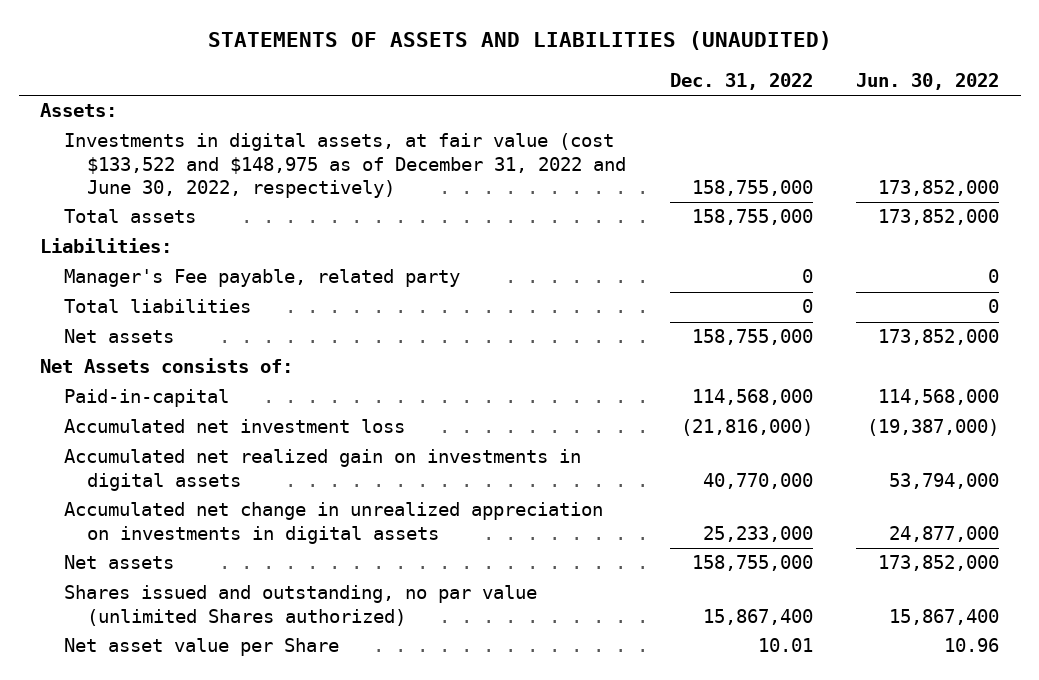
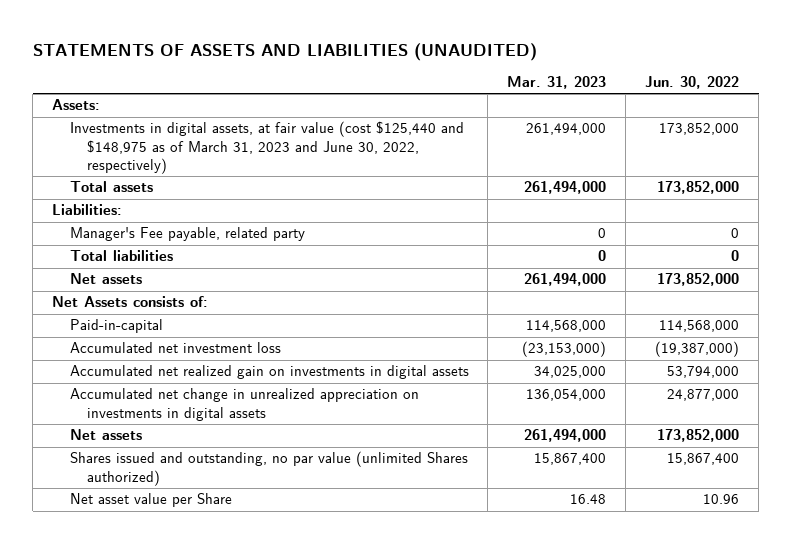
- | Dec. 31, 2022 | Jun. 30, 2022
+ | Mar. 31, 2023 | Jun. 30, 2022
- Investments in digital assets, at fair value (cost $133,522 and $148,975 as of December 31, 2022 and June 30, 2022, respectively) | 158,755,000 | 173,852,000
+ Investments in digital assets, at fair value (cost $125,440 and $148,975 as of March 31, 2023 and June 30, 2022, respectively) | 261,494,000 | 173,852,000

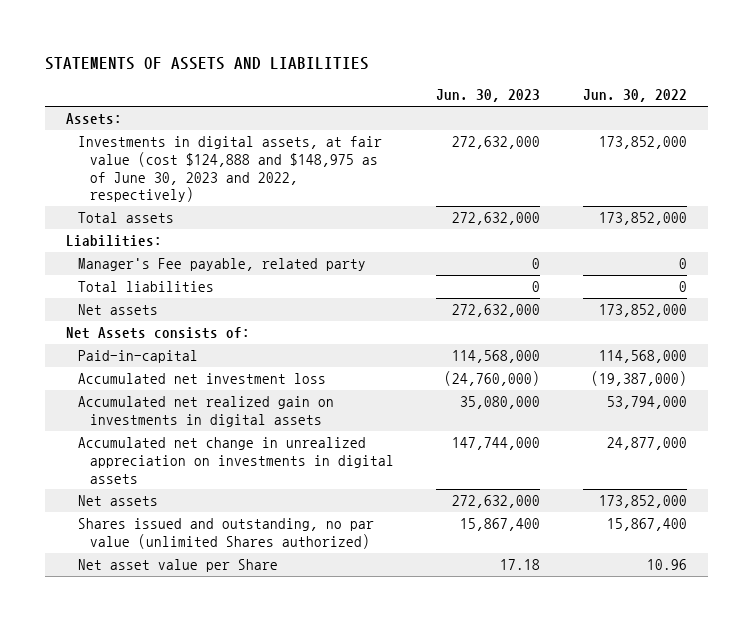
- STATEMENTS OF ASSETS AND LIABILITIES (UNAUDITED)
+ STATEMENTS OF ASSETS AND LIABILITIES
- | Mar. 31, 2023 | Jun. 30, 2022
+ | Jun. 30, 2023 | Jun. 30, 2022
- Investments in digital assets, at fair value (cost $125,440 and $148,975 as of March 31, 2023 and June 30, 2022, respectively) | 261,494,000 | 173,852,000
+ Investments in digital assets, at fair value (cost $124,888 and $148,975 as of June 30, 2023 and 2022, respectively) | 272,632,000 | 173,852,000

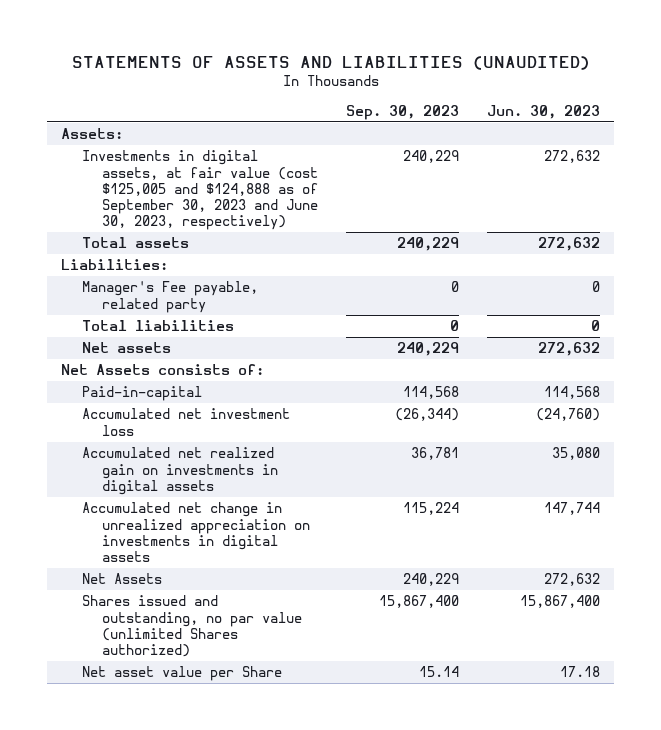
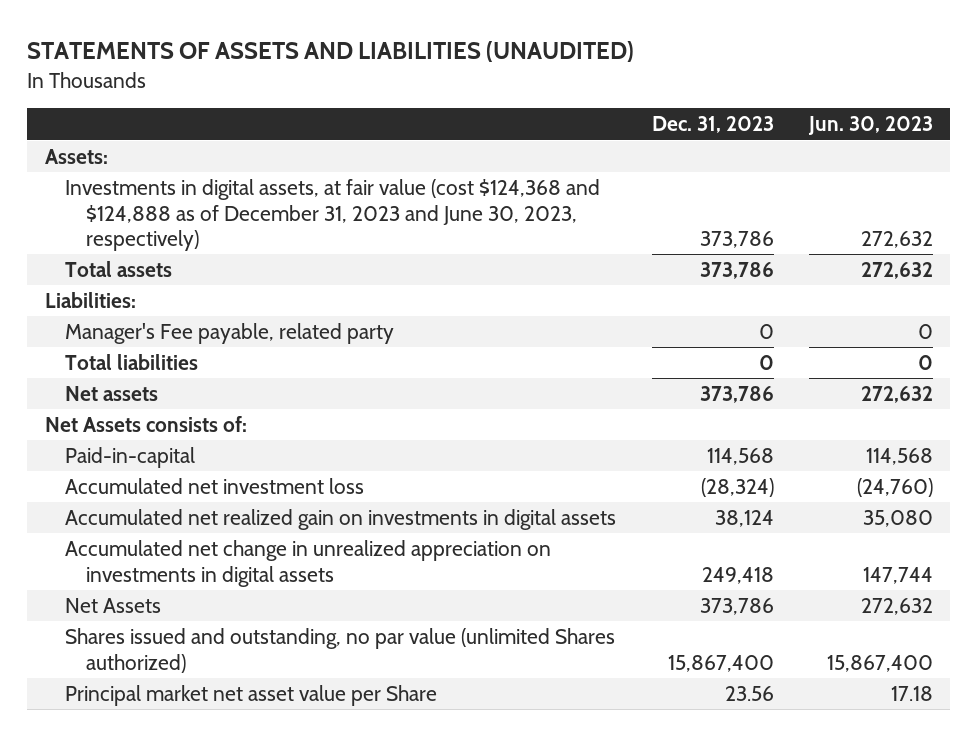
- | Sep. 30, 2023 | Jun. 30, 2023
+ | Dec. 31, 2023 | Jun. 30, 2023
- Investments in digital assets, at fair value (cost $125,005 and $124,888 as of September 30, 2023 and June 30, 2023, respectively) | 240,229 | 272,632
+ Investments in digital assets, at fair value (cost $124,368 and $124,888 as of December 31, 2023 and June 30, 2023, respectively) | 373,786 | 272,632
- Net asset value per Share | 15.14 | 17.18
+ Principal market net asset value per Share | 23.56 | 17.18

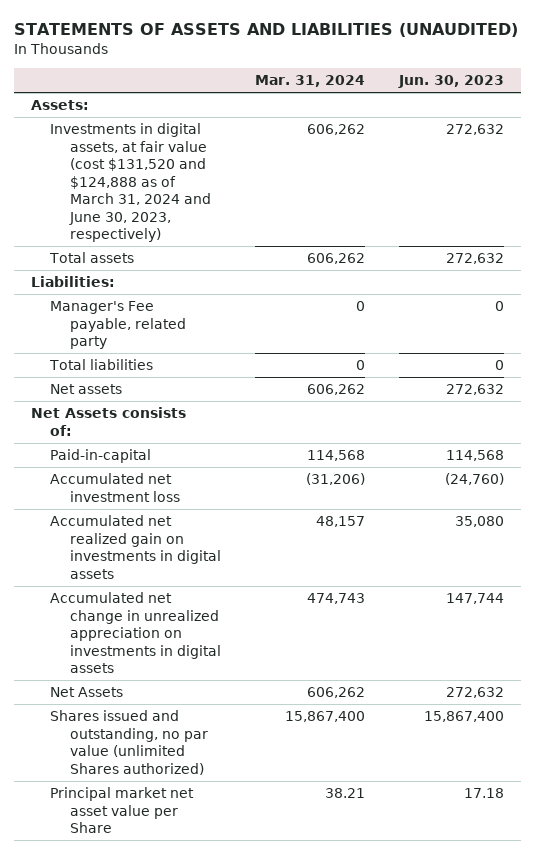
- | Dec. 31, 2023 | Jun. 30, 2023
+ | Mar. 31, 2024 | Jun. 30, 2023
- Investments in digital assets, at fair value (cost $124,368 and $124,888 as of December 31, 2023 and June 30, 2023, respectively) | 373,786 | 272,632
+ Investments in digital assets, at fair value (cost $131,520 and $124,888 as of March 31, 2024 and June 30, 2023, respectively) | 606,262 | 272,632

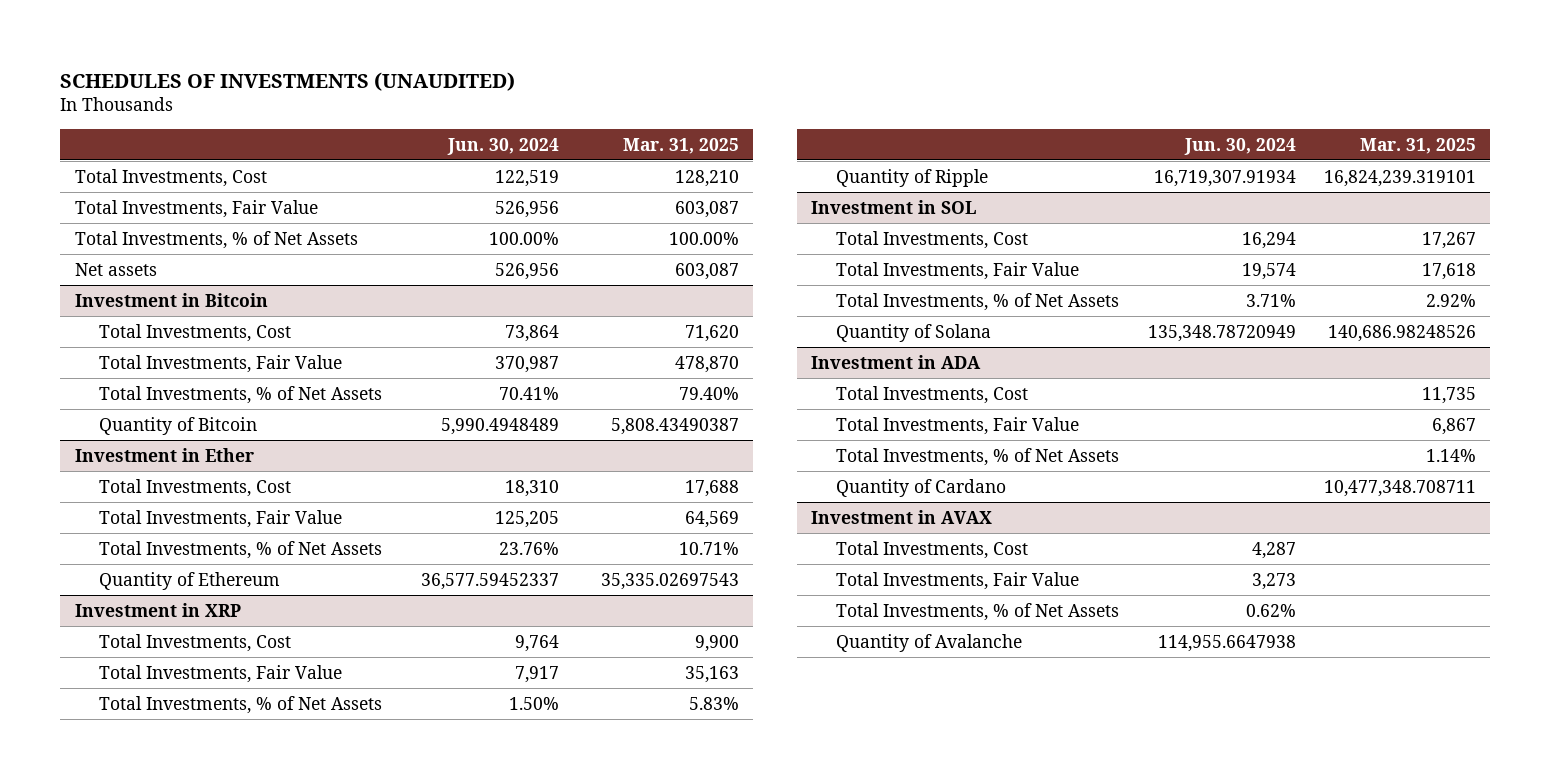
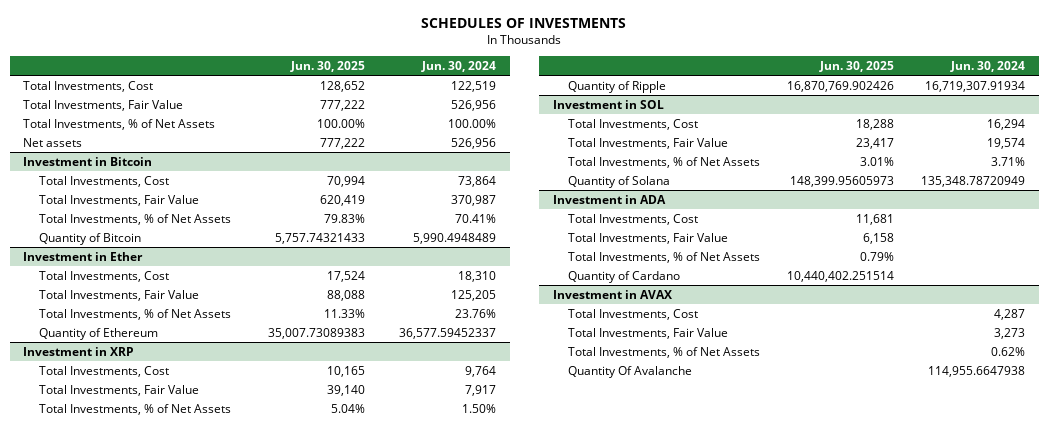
- SCHEDULES OF INVESTMENTS (UNAUDITED)
+ SCHEDULES OF INVESTMENTS
- | Jun. 30, 2024 | Mar. 31, 2025
+ | Jun. 30, 2025 | Jun. 30, 2024
@ Investment in AVAX
- Quantity of Avalanche | 114,955.6647938 |
+ Quantity Of Avalanche | | 114,955.6647938

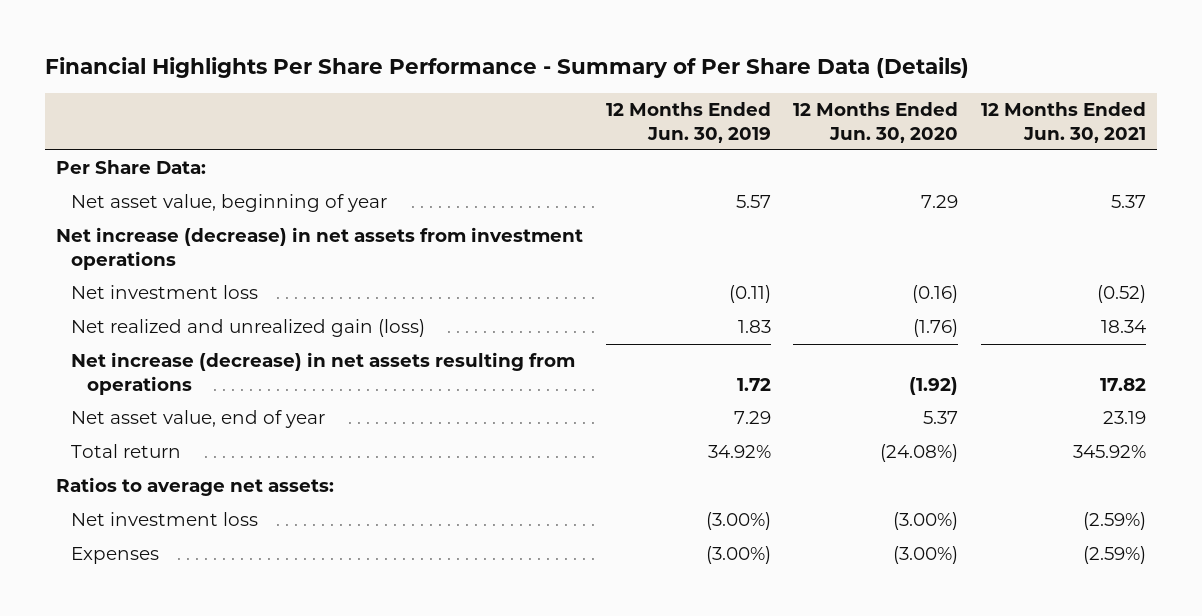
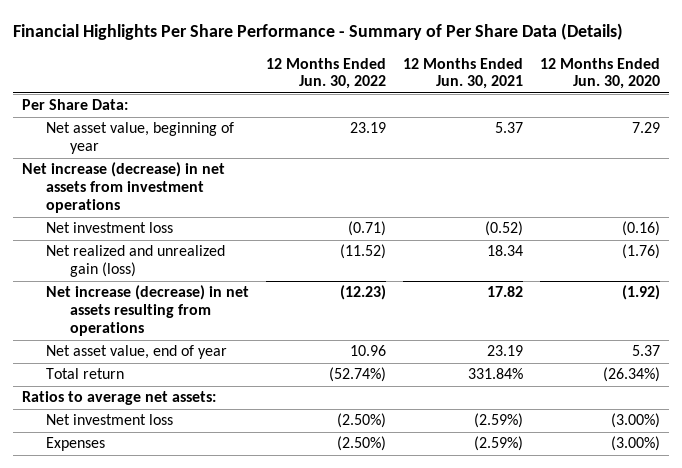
- | 12 Months Ended Jun. 30, 2019 | 12 Months Ended Jun. 30, 2020 | 12 Months Ended Jun. 30, 2021
+ | 12 Months Ended Jun. 30, 2022 | 12 Months Ended Jun. 30, 2021 | 12 Months Ended Jun. 30, 2020
- Total return | 34.92% | (24.08%) | 345.92%
+ Total return | (52.74%) | 331.84% | (26.34%)

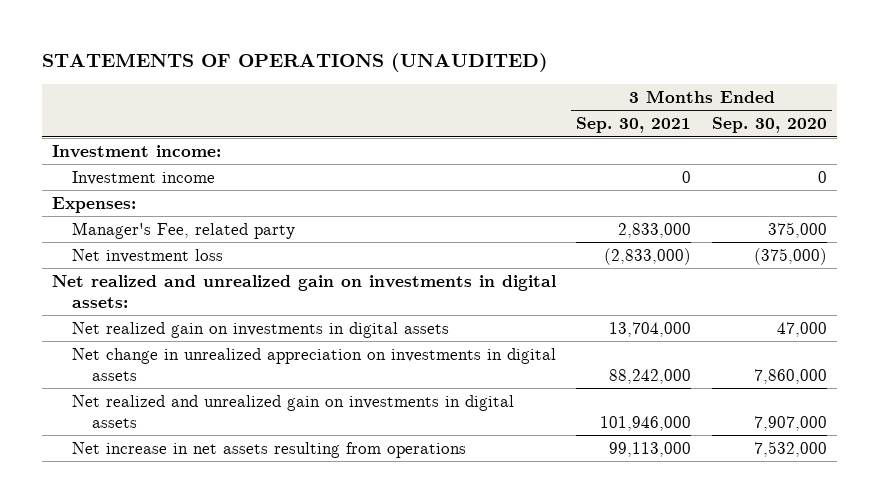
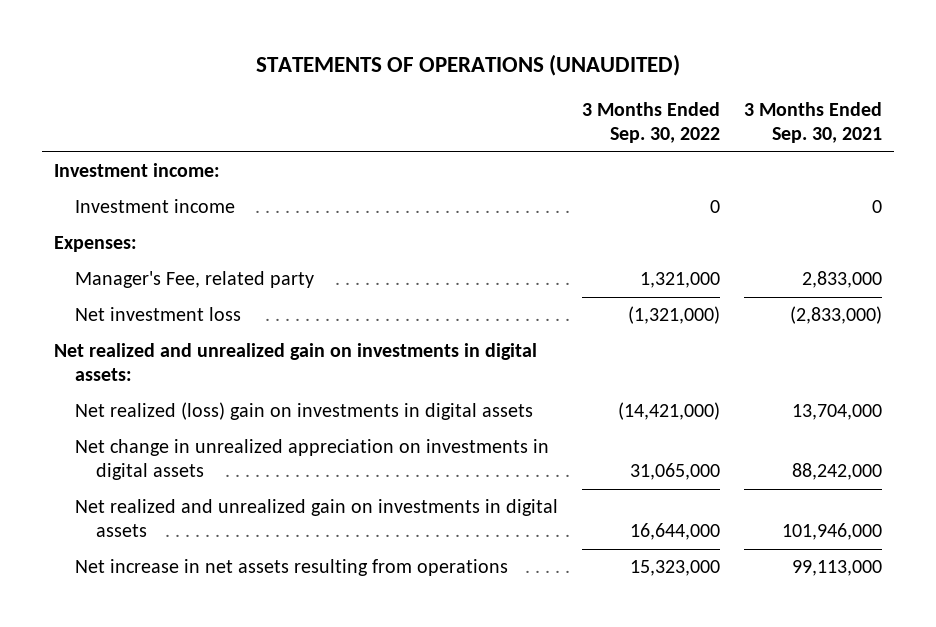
- | 3 Months Ended Sep. 30, 2021 | 3 Months Ended Sep. 30, 2020
+ | 3 Months Ended Sep. 30, 2022 | 3 Months Ended Sep. 30, 2021
- Net realized gain on investments in digital assets | 13,704,000 | 47,000
+ Net realized (loss) gain on investments in digital assets | (14,421,000) | 13,704,000

